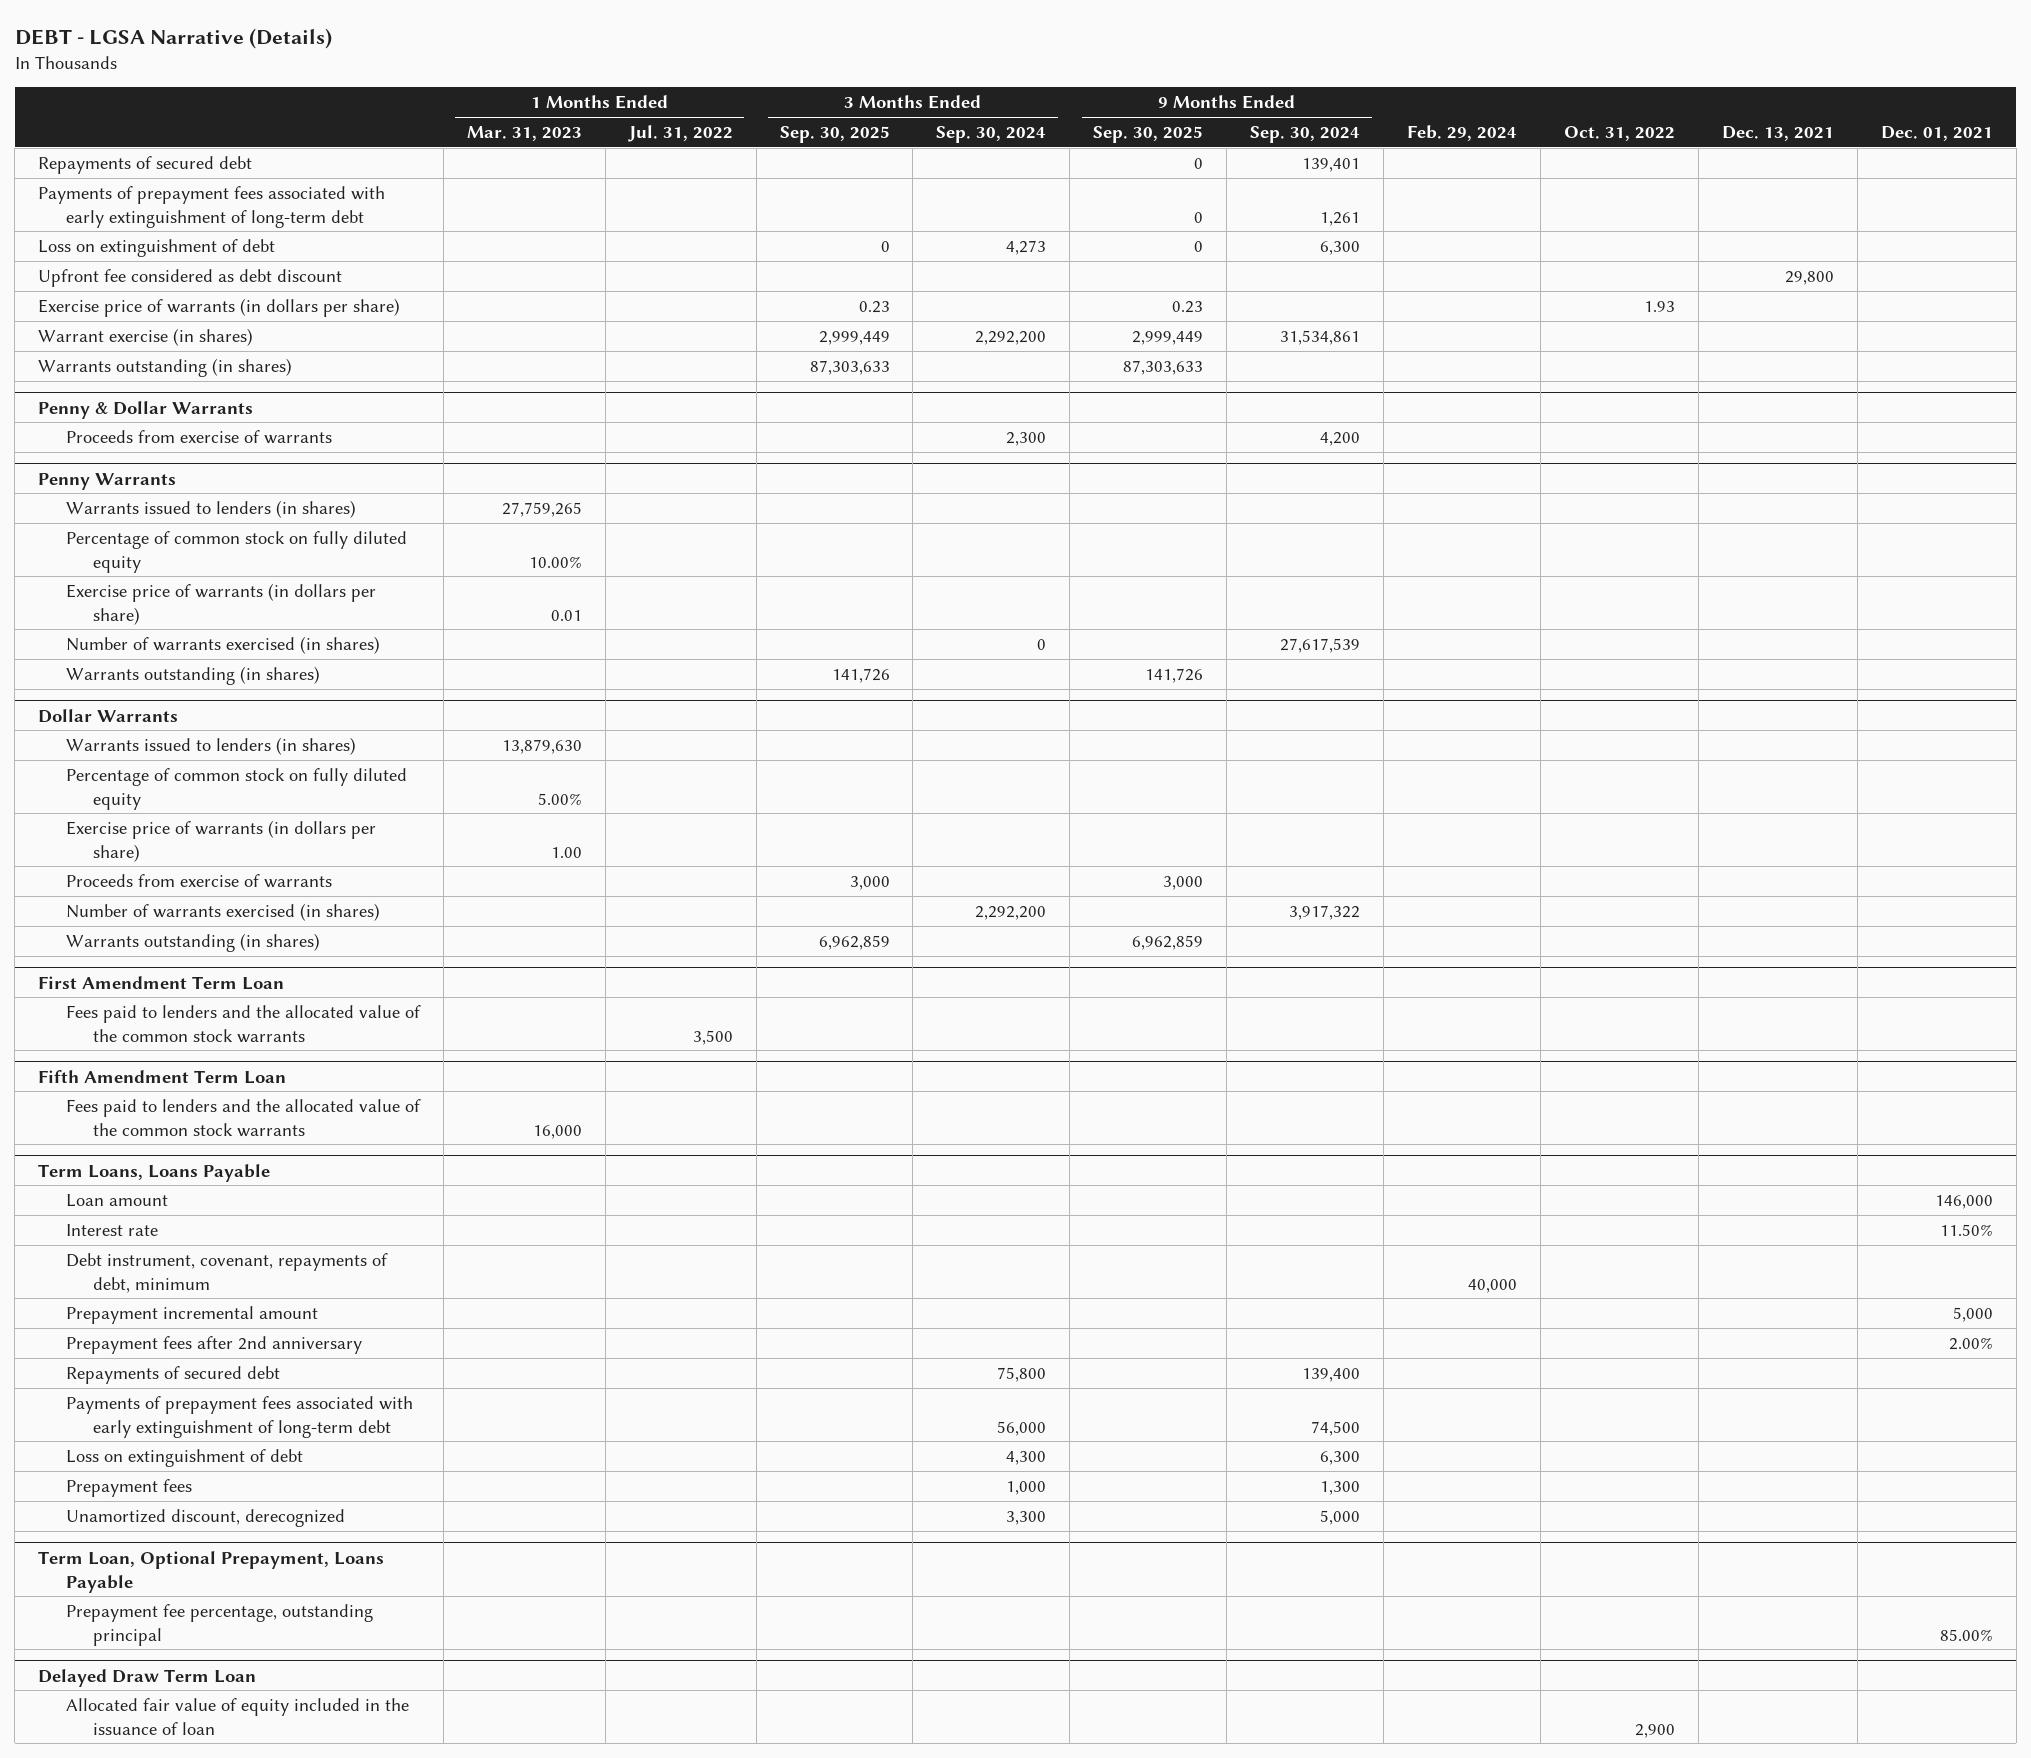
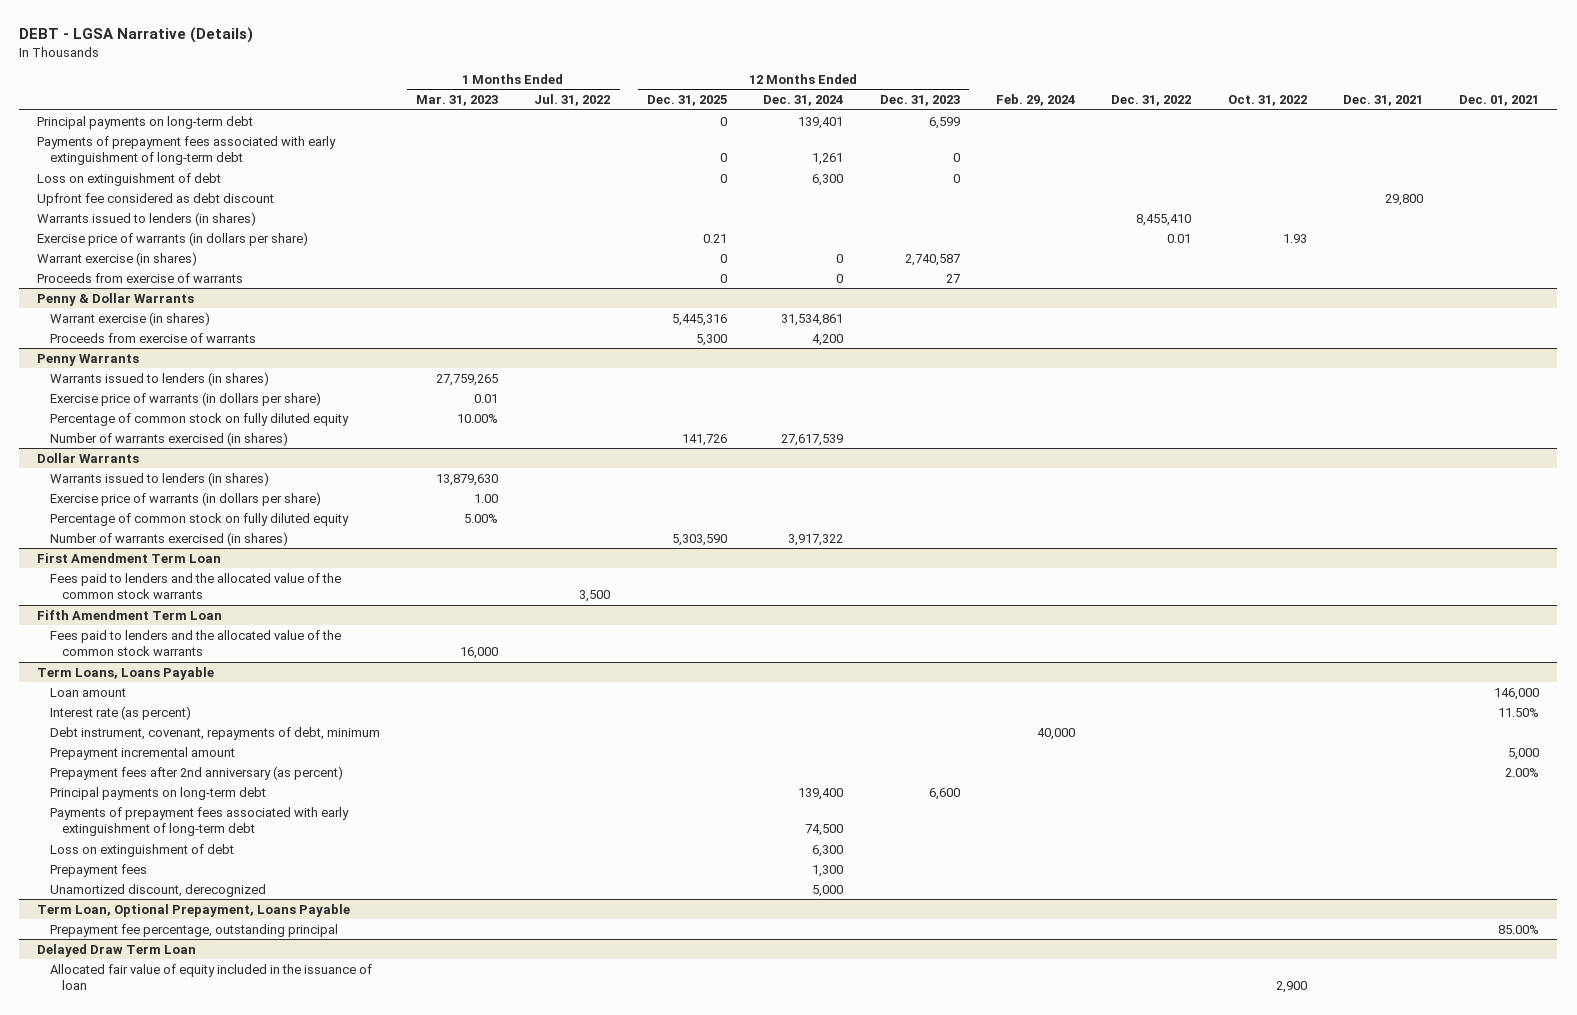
- | 1 Months Ended Mar. 31, 2023 | 1 Months Ended Jul. 31, 2022 | 3 Months Ended Sep. 30, 2025 | 3 Months Ended Sep. 30, 2024 | 9 Months Ended Sep. 30, 2025 | 9 Months Ended Sep. 30, 2024 | Feb. 29, 2024 | Oct. 31, 2022 | Dec. 13, 2021 | Dec. 01, 2021
+ | 1 Months Ended Mar. 31, 2023 | 1 Months Ended Jul. 31, 2022 | 12 Months Ended Dec. 31, 2025 | 12 Months Ended Dec. 31, 2024 | 12 Months Ended Dec. 31, 2023 | Feb. 29, 2024 | Dec. 31, 2022 | Oct. 31, 2022 | Dec. 31, 2021 | Dec. 01, 2021
- Repayments of secured debt | | | | | 0 | 139,401 | | | |
+ Principal payments on long-term debt | | | 0 | 139,401 | 6,599 | | | | |
+ Warrants issued to lenders (in shares) | | | | | | | 8,455,410 | | |
- Warrants outstanding (in shares) | | | 87,303,633 | | 87,303,633 | | | | |
+ Proceeds from exercise of warrants | | | 0 | 0 | 27 | | | | |
@ Penny & Dollar Warrants
+ Warrant exercise (in shares) | | | 5,445,316 | 31,534,861 | | | | | |
@ Penny Warrants
moved down: Percentage of common stock on fully diluted equity | 10.00% | | | | | | | | |
- Warrants outstanding (in shares) | | | 141,726 | | 141,726 | | | | |
@ Dollar Warrants
- Proceeds from exercise of warrants | | | 3,000 | | 3,000 | | | | |
moved down: Percentage of common stock on fully diluted equity | 5.00% | | | | | | | | |
- Warrants outstanding (in shares) | | | 6,962,859 | | 6,962,859 | | | | |
@ Term Loans, Loans Payable
- Interest rate | | | | | | | | | | 11.50%
+ Interest rate (as percent) | | | | | | | | | | 11.50%
- Prepayment fees after 2nd anniversary | | | | | | | | | | 2.00%
- Repayments of secured debt | | | | 75,800 | | 139,400 | | | |
+ Prepayment fees after 2nd anniversary (as percent) | | | | | | | | | | 2.00%
+ Principal payments on long-term debt | | | | 139,400 | 6,600 | | | | |

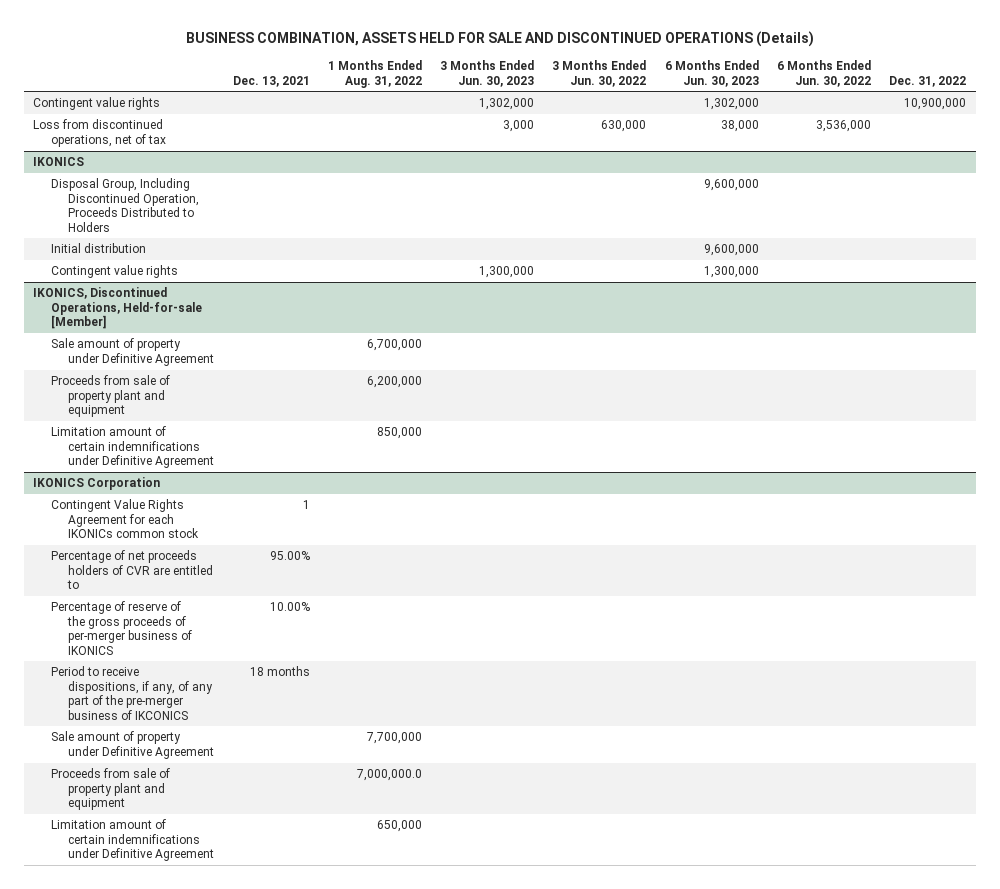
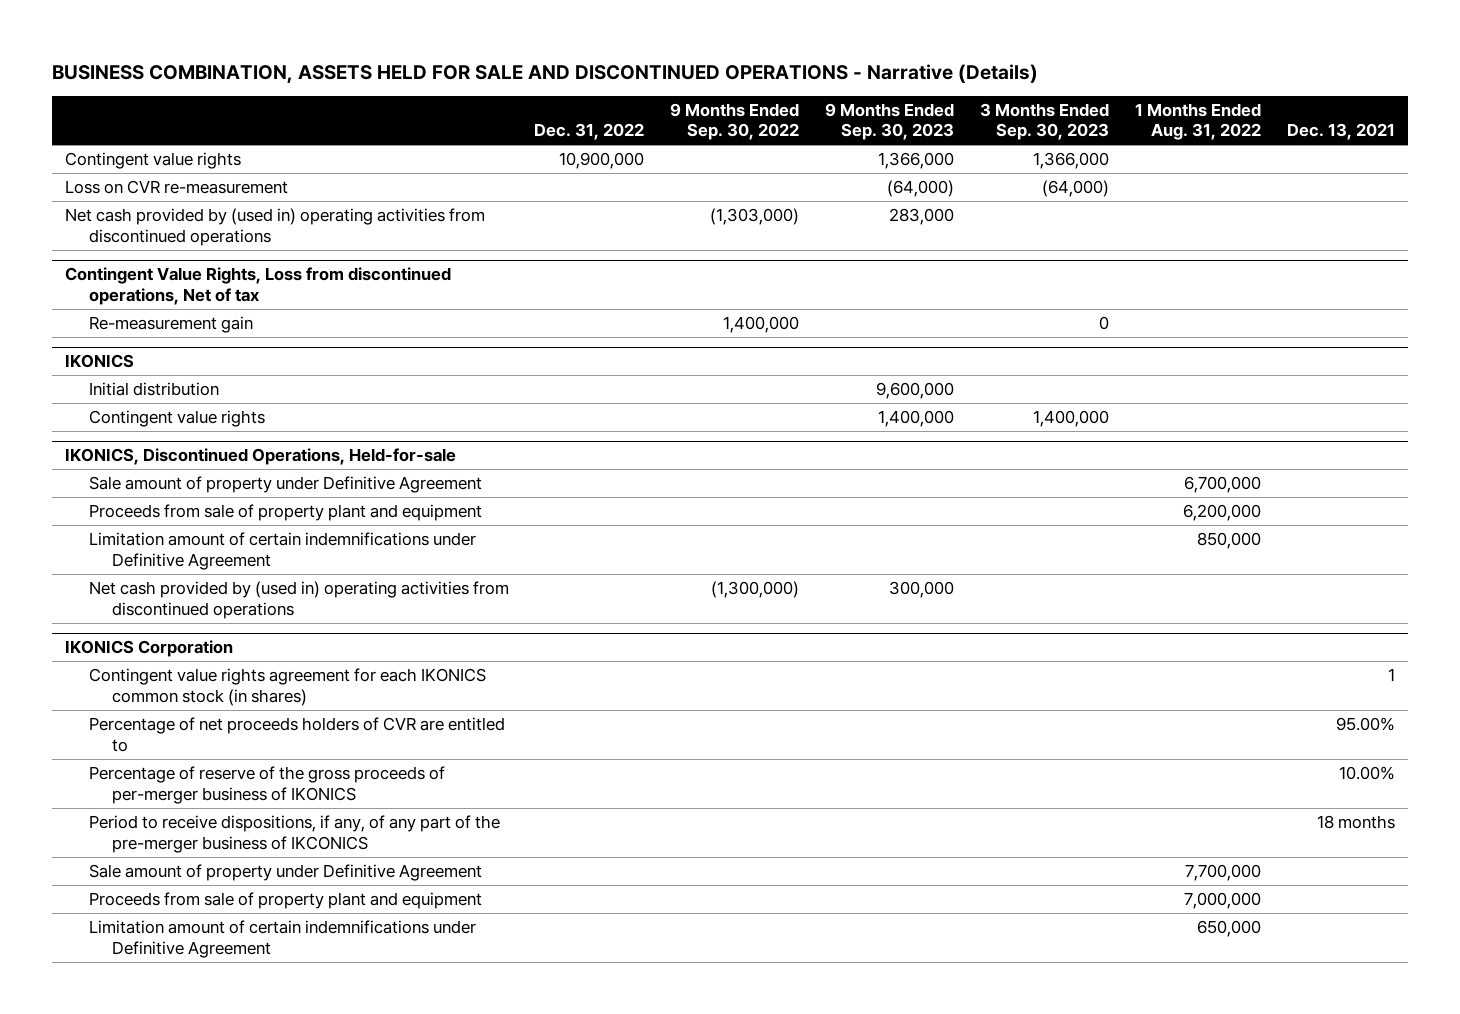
- BUSINESS COMBINATION, ASSETS HELD FOR SALE AND DISCONTINUED OPERATIONS (Details)
+ BUSINESS COMBINATION, ASSETS HELD FOR SALE AND DISCONTINUED OPERATIONS - Narrative (Details)
- | Dec. 13, 2021 | 1 Months Ended Aug. 31, 2022 | 3 Months Ended Jun. 30, 2023 | 3 Months Ended Jun. 30, 2022 | 6 Months Ended Jun. 30, 2023 | 6 Months Ended Jun. 30, 2022 | Dec. 31, 2022
+ | Dec. 31, 2022 | 9 Months Ended Sep. 30, 2022 | 9 Months Ended Sep. 30, 2023 | 3 Months Ended Sep. 30, 2023 | 1 Months Ended Aug. 31, 2022 | Dec. 13, 2021
- Loss from discontinued operations, net of tax | | | 3,000 | 630,000 | 38,000 | 3,536,000 |
+ Loss on CVR re-measurement | | | (64,000) | (64,000) | |
+ Net cash provided by (used in) operating activities from discontinued operations | | (1,303,000) | 283,000 | | |
+ Contingent Value Rights, Loss from discontinued operations, Net of tax
+ Re-measurement gain | | 1,400,000 | | 0 | |
@ IKONICS
- Disposal Group, Including Discontinued Operation, Proceeds Distributed to Holders | | | | | 9,600,000 | |
- IKONICS, Discontinued Operations, Held-for-sale [Member]
+ IKONICS, Discontinued Operations, Held-for-sale
+ Net cash provided by (used in) operating activities from discontinued operations | | (1,300,000) | 300,000 | | |
@ IKONICS Corporation
- Contingent Value Rights Agreement for each IKONICs common stock | 1 | | | | | |
+ Contingent value rights agreement for each IKONICS common stock (in shares) | | | | | | 1
- Proceeds from sale of property plant and equipment | | 7,000,000.0 | | | | |
+ Proceeds from sale of property plant and equipment | | | | | 7,000,000 |

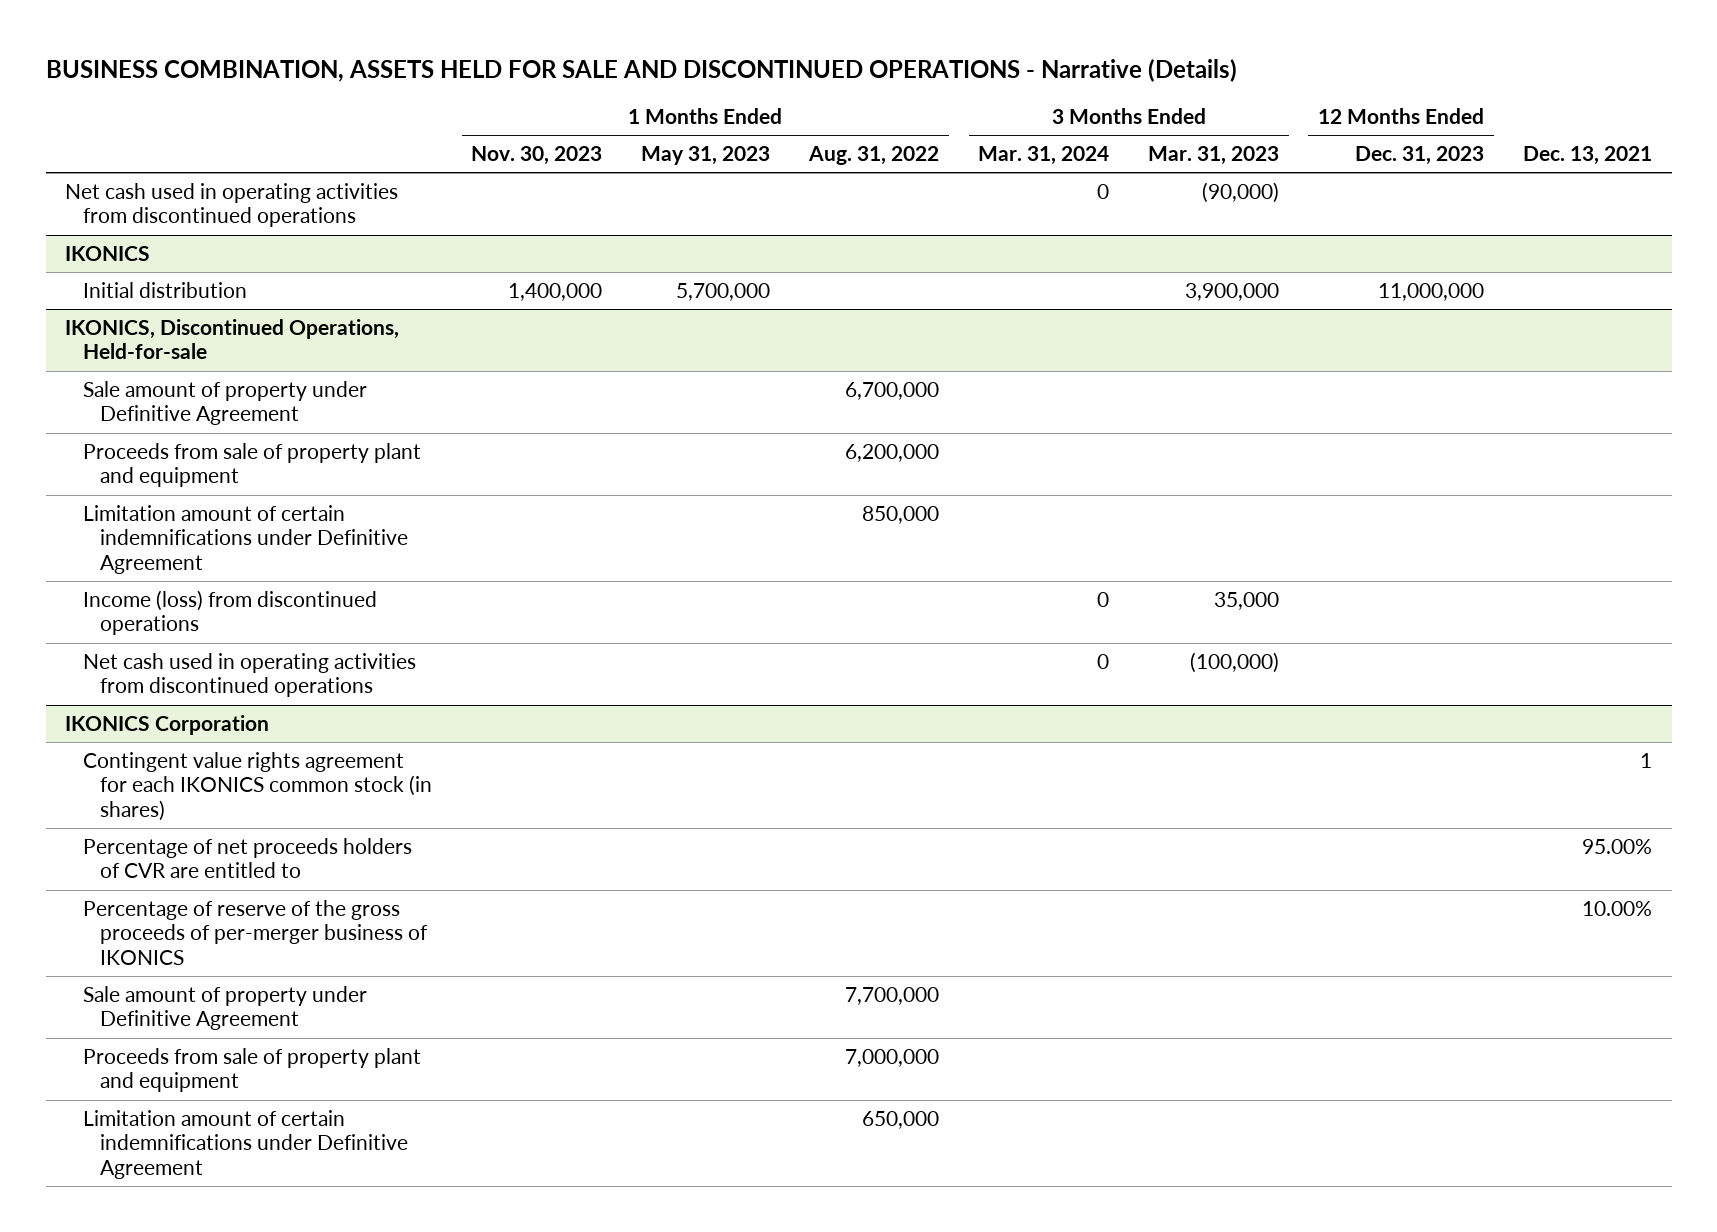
- | Dec. 31, 2022 | 9 Months Ended Sep. 30, 2022 | 9 Months Ended Sep. 30, 2023 | 3 Months Ended Sep. 30, 2023 | 1 Months Ended Aug. 31, 2022 | Dec. 13, 2021
+ | 1 Months Ended Nov. 30, 2023 | 1 Months Ended May 31, 2023 | 1 Months Ended Aug. 31, 2022 | 3 Months Ended Mar. 31, 2024 | 3 Months Ended Mar. 31, 2023 | 12 Months Ended Dec. 31, 2023 | Dec. 13, 2021
- Contingent value rights | 10,900,000 | | 1,366,000 | 1,366,000 | |
- Loss on CVR re-measurement | | | (64,000) | (64,000) | |
- Net cash provided by (used in) operating activities from discontinued operations | | (1,303,000) | 283,000 | | |
- Contingent Value Rights, Loss from discontinued operations, Net of tax
- Re-measurement gain | | 1,400,000 | | 0 | |
+ Net cash used in operating activities from discontinued operations | | | | 0 | (90,000) | |
@ IKONICS
- Contingent value rights | | | 1,400,000 | 1,400,000 | |
@ IKONICS, Discontinued Operations, Held-for-sale
- Net cash provided by (used in) operating activities from discontinued operations | | (1,300,000) | 300,000 | | |
+ Income (loss) from discontinued operations | | | | 0 | 35,000 | |
+ Net cash used in operating activities from discontinued operations | | | | 0 | (100,000) | |
@ IKONICS Corporation
- Period to receive dispositions, if any, of any part of the pre-merger business of IKCONICS | | | | | | 18 months

